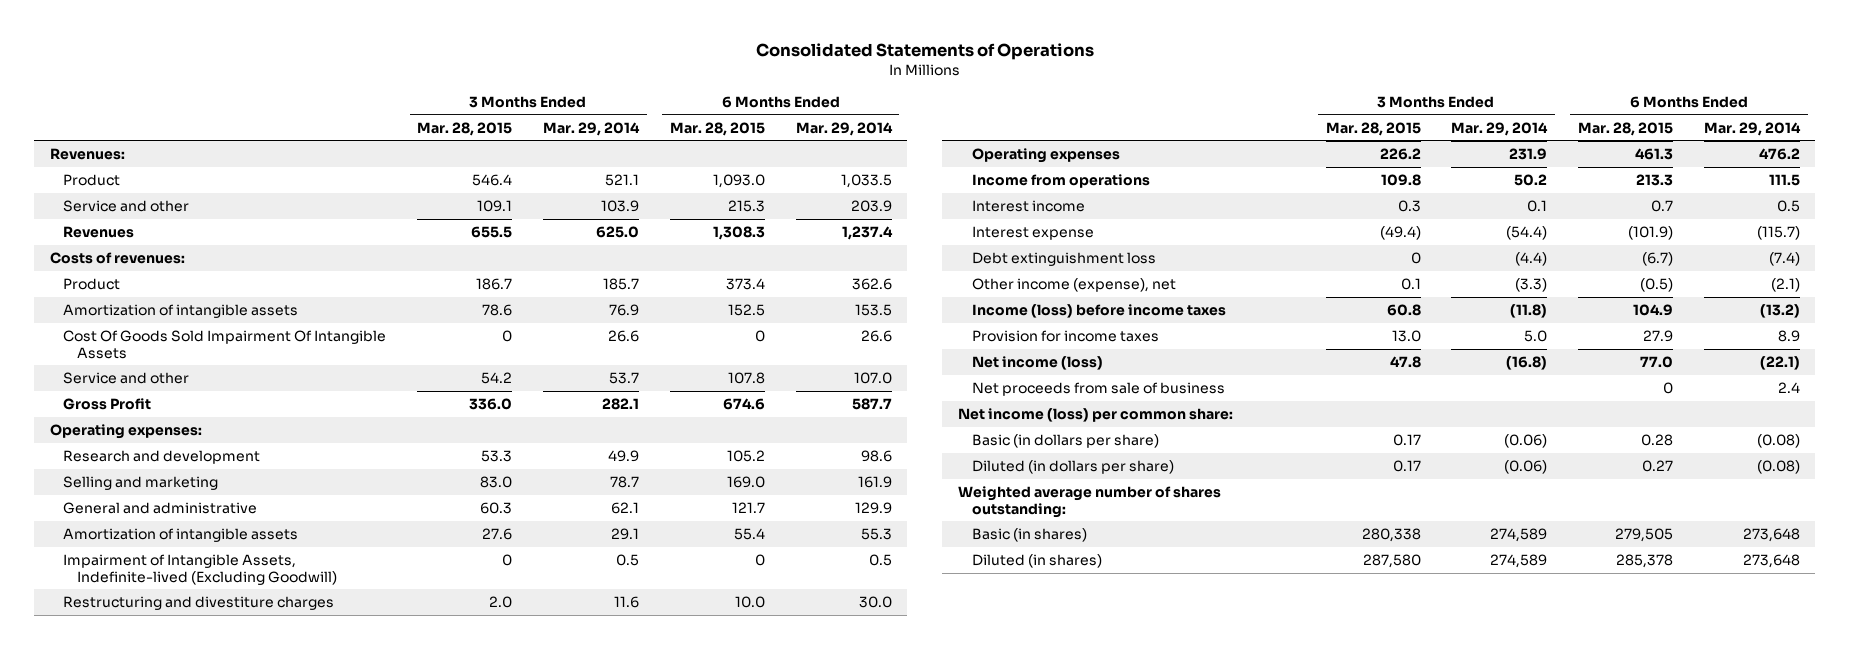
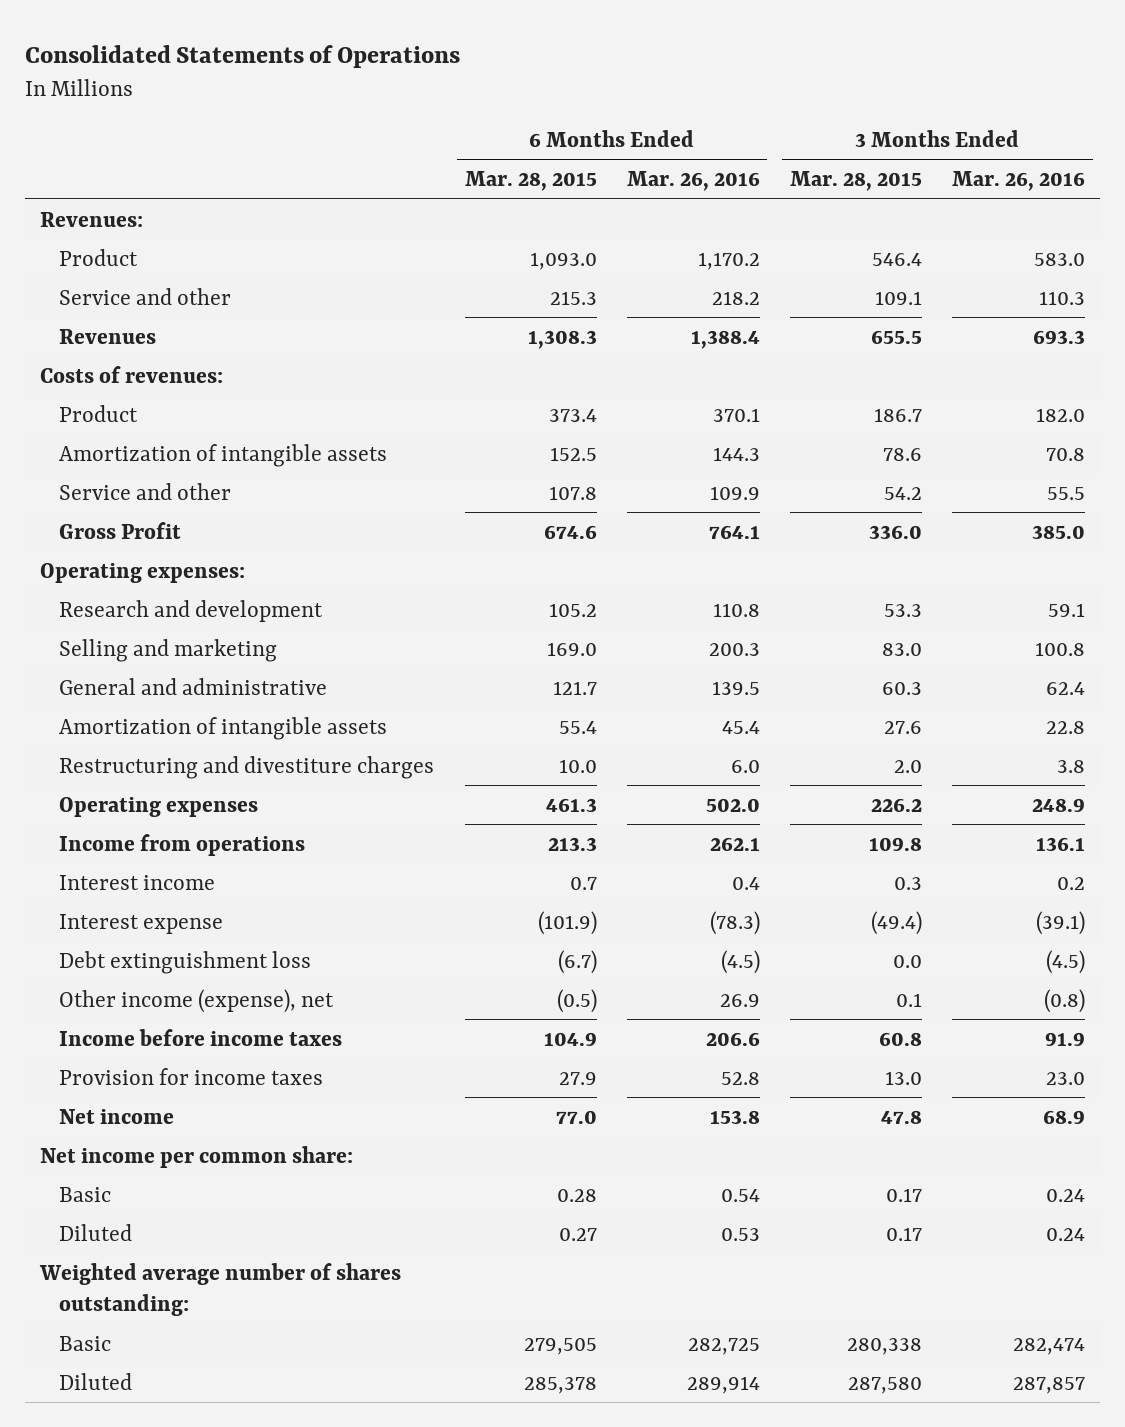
- | 3 Months Ended Mar. 28, 2015 | 3 Months Ended Mar. 29, 2014 | 6 Months Ended Mar. 28, 2015 | 6 Months Ended Mar. 29, 2014
+ | 6 Months Ended Mar. 28, 2015 | 6 Months Ended Mar. 26, 2016 | 3 Months Ended Mar. 28, 2015 | 3 Months Ended Mar. 26, 2016
- Cost Of Goods Sold Impairment Of Intangible Assets | 0 | 26.6 | 0 | 26.6
- Impairment of Intangible Assets, Indefinite-lived (Excluding Goodwill) | 0 | 0.5 | 0 | 0.5
- Debt extinguishment loss | 0 | (4.4) | (6.7) | (7.4)
+ Debt extinguishment loss | (6.7) | (4.5) | 0.0 | (4.5)
- Income (loss) before income taxes | 60.8 | (11.8) | 104.9 | (13.2)
+ Income before income taxes | 104.9 | 206.6 | 60.8 | 91.9
- Net income (loss) | 47.8 | (16.8) | 77.0 | (22.1)
- Net proceeds from sale of business | | | 0 | 2.4
- Net income (loss) per common share:
- Basic (in dollars per share) | 0.17 | (0.06) | 0.28 | (0.08)
- Diluted (in dollars per share) | 0.17 | (0.06) | 0.27 | (0.08)
+ Net income | 77.0 | 153.8 | 47.8 | 68.9
+ Net income per common share:
+ Basic | 0.28 | 0.54 | 0.17 | 0.24
+ Diluted | 0.27 | 0.53 | 0.17 | 0.24
- Basic (in shares) | 280,338 | 274,589 | 279,505 | 273,648
- Diluted (in shares) | 287,580 | 274,589 | 285,378 | 273,648
+ Basic | 279,505 | 282,725 | 280,338 | 282,474
+ Diluted | 285,378 | 289,914 | 287,580 | 287,857

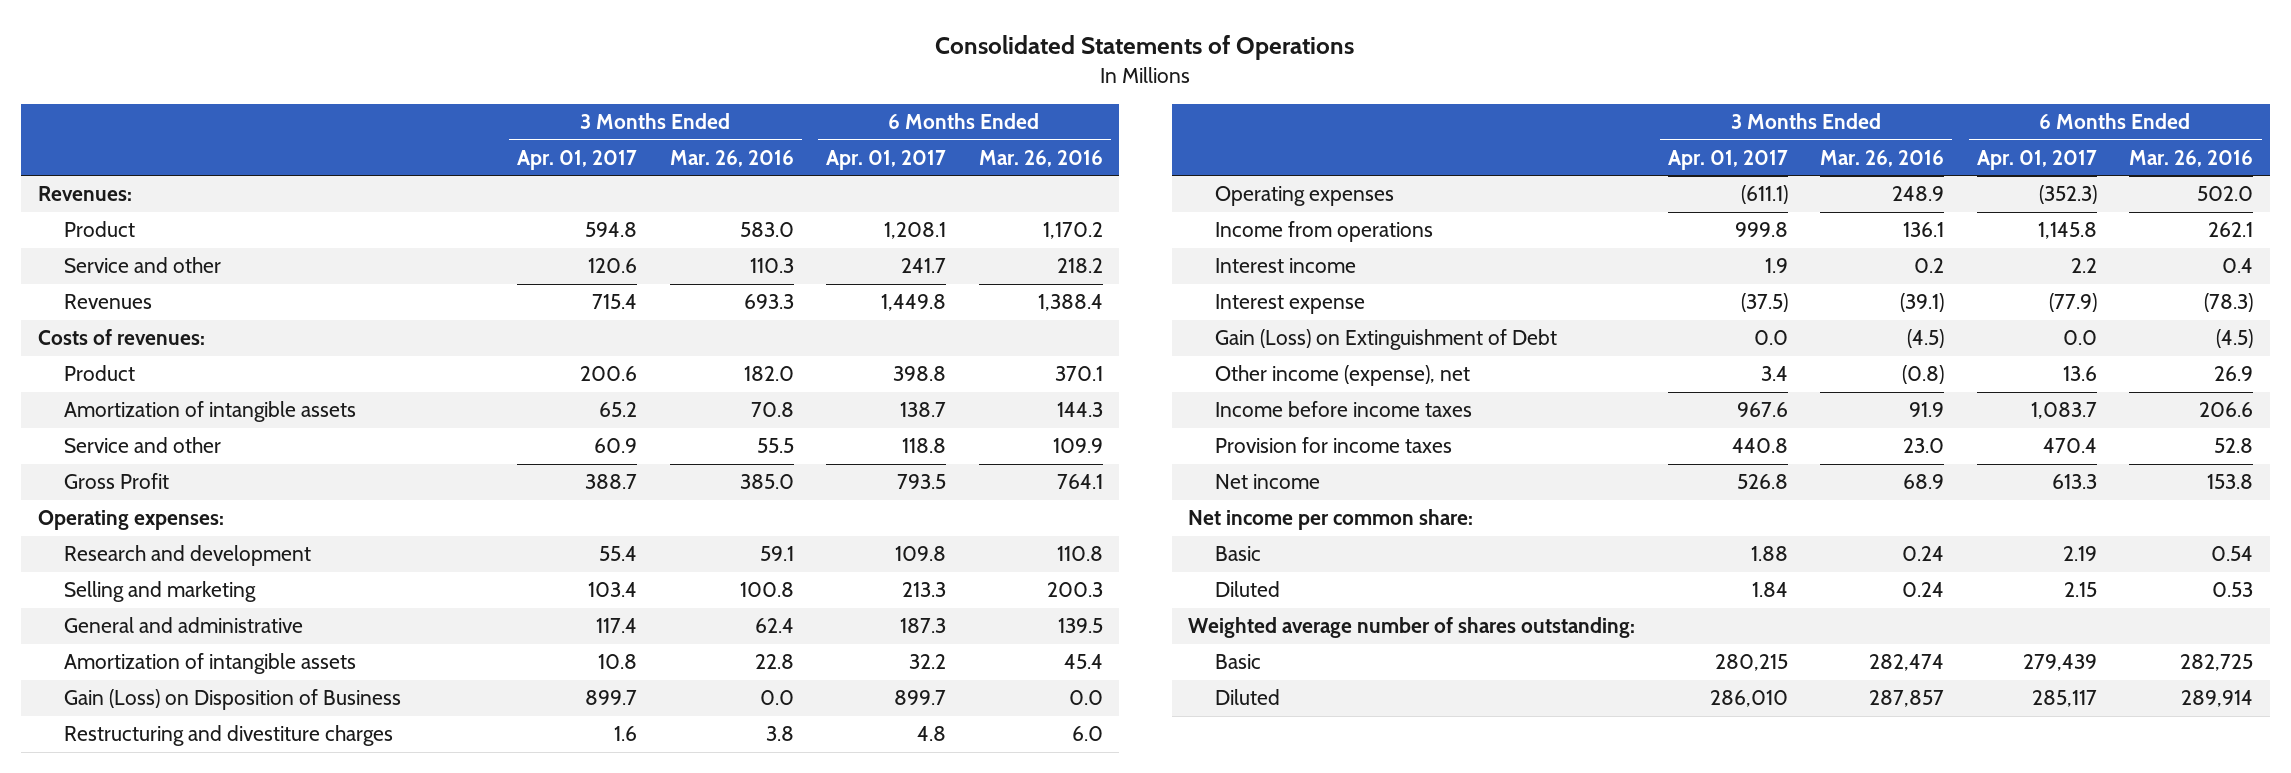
- | 6 Months Ended Mar. 28, 2015 | 6 Months Ended Mar. 26, 2016 | 3 Months Ended Mar. 28, 2015 | 3 Months Ended Mar. 26, 2016
+ | 3 Months Ended Apr. 01, 2017 | 3 Months Ended Mar. 26, 2016 | 6 Months Ended Apr. 01, 2017 | 6 Months Ended Mar. 26, 2016
+ Gain (Loss) on Disposition of Business | 899.7 | 0.0 | 899.7 | 0.0
- Debt extinguishment loss | (6.7) | (4.5) | 0.0 | (4.5)
+ Gain (Loss) on Extinguishment of Debt | 0.0 | (4.5) | 0.0 | (4.5)

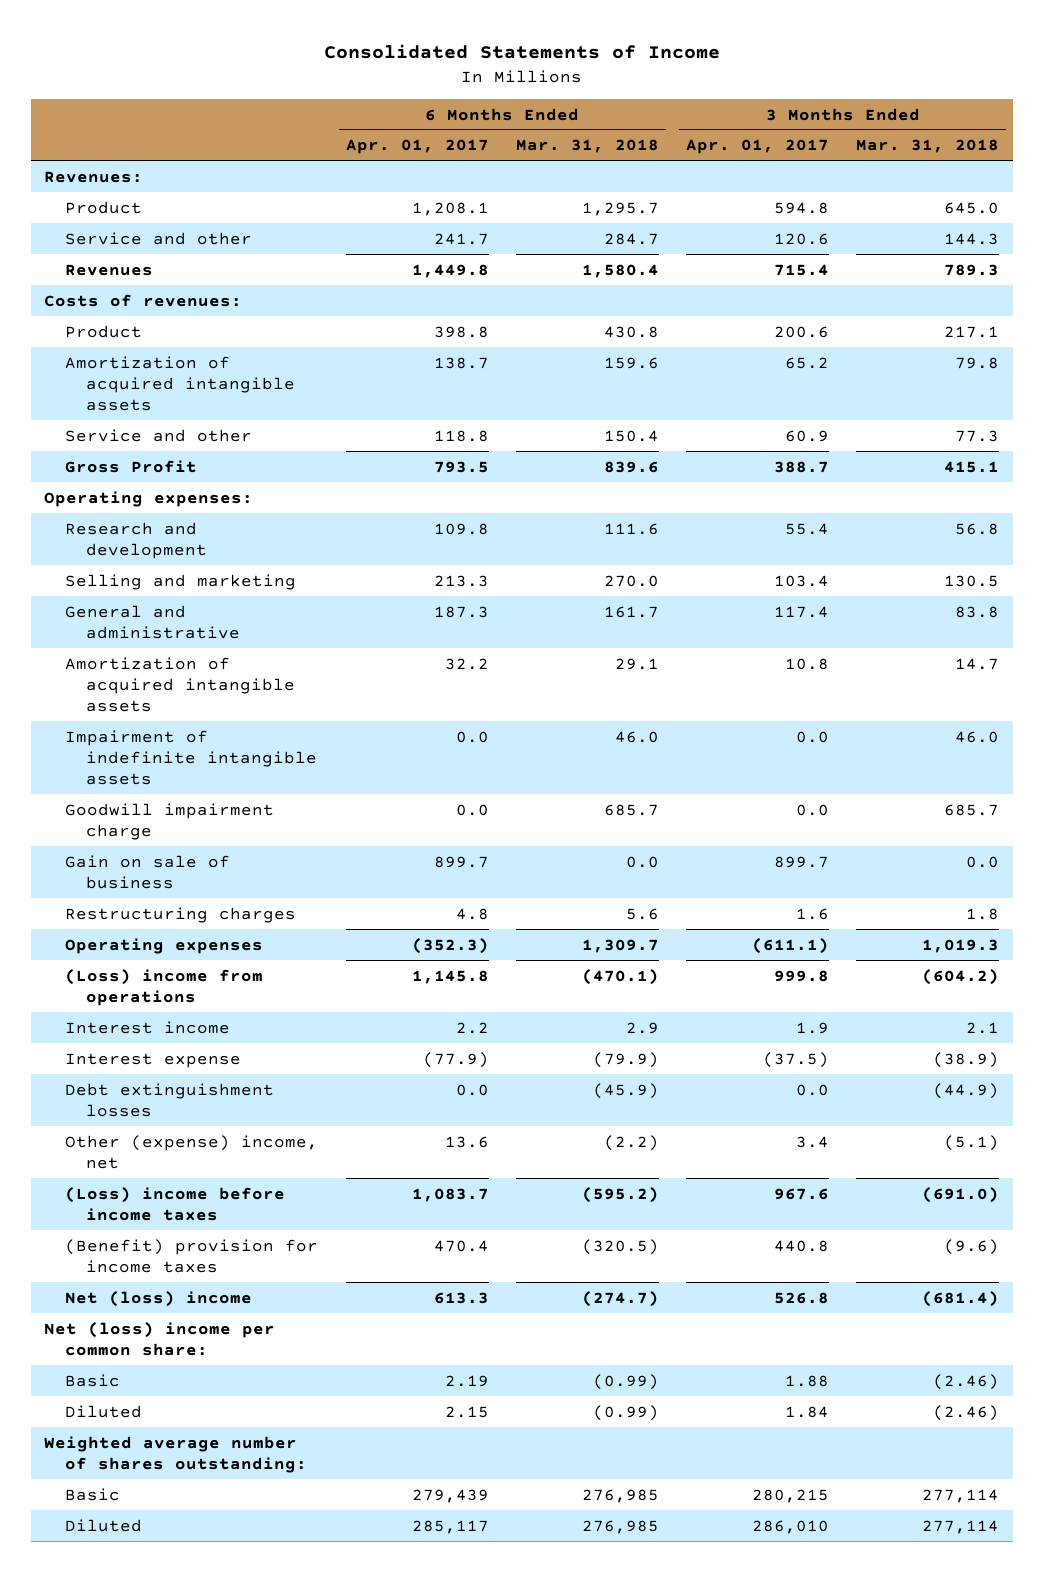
- Consolidated Statements of Operations
+ Consolidated Statements of Income
- | 3 Months Ended Apr. 01, 2017 | 3 Months Ended Mar. 26, 2016 | 6 Months Ended Apr. 01, 2017 | 6 Months Ended Mar. 26, 2016
+ | 6 Months Ended Apr. 01, 2017 | 6 Months Ended Mar. 31, 2018 | 3 Months Ended Apr. 01, 2017 | 3 Months Ended Mar. 31, 2018
- Amortization of intangible assets | 65.2 | 70.8 | 138.7 | 144.3
+ Amortization of acquired intangible assets | 138.7 | 159.6 | 65.2 | 79.8
- Amortization of intangible assets | 10.8 | 22.8 | 32.2 | 45.4
- Gain (Loss) on Disposition of Business | 899.7 | 0.0 | 899.7 | 0.0
- Restructuring and divestiture charges | 1.6 | 3.8 | 4.8 | 6.0
+ Amortization of acquired intangible assets | 32.2 | 29.1 | 10.8 | 14.7
+ Impairment of indefinite intangible assets | 0.0 | 46.0 | 0.0 | 46.0
+ Goodwill impairment charge | 0.0 | 685.7 | 0.0 | 685.7
+ Gain on sale of business | 899.7 | 0.0 | 899.7 | 0.0
+ Restructuring charges | 4.8 | 5.6 | 1.6 | 1.8
- Income from operations | 999.8 | 136.1 | 1,145.8 | 262.1
+ (Loss) income from operations | 1,145.8 | (470.1) | 999.8 | (604.2)
- Gain (Loss) on Extinguishment of Debt | 0.0 | (4.5) | 0.0 | (4.5)
- Other income (expense), net | 3.4 | (0.8) | 13.6 | 26.9
- Income before income taxes | 967.6 | 91.9 | 1,083.7 | 206.6
- Provision for income taxes | 440.8 | 23.0 | 470.4 | 52.8
- Net income | 526.8 | 68.9 | 613.3 | 153.8
- Net income per common share:
+ Debt extinguishment losses | 0.0 | (45.9) | 0.0 | (44.9)
+ Other (expense) income, net | 13.6 | (2.2) | 3.4 | (5.1)
+ (Loss) income before income taxes | 1,083.7 | (595.2) | 967.6 | (691.0)
+ (Benefit) provision for income taxes | 470.4 | (320.5) | 440.8 | (9.6)
+ Net (loss) income | 613.3 | (274.7) | 526.8 | (681.4)
+ Net (loss) income per common share:

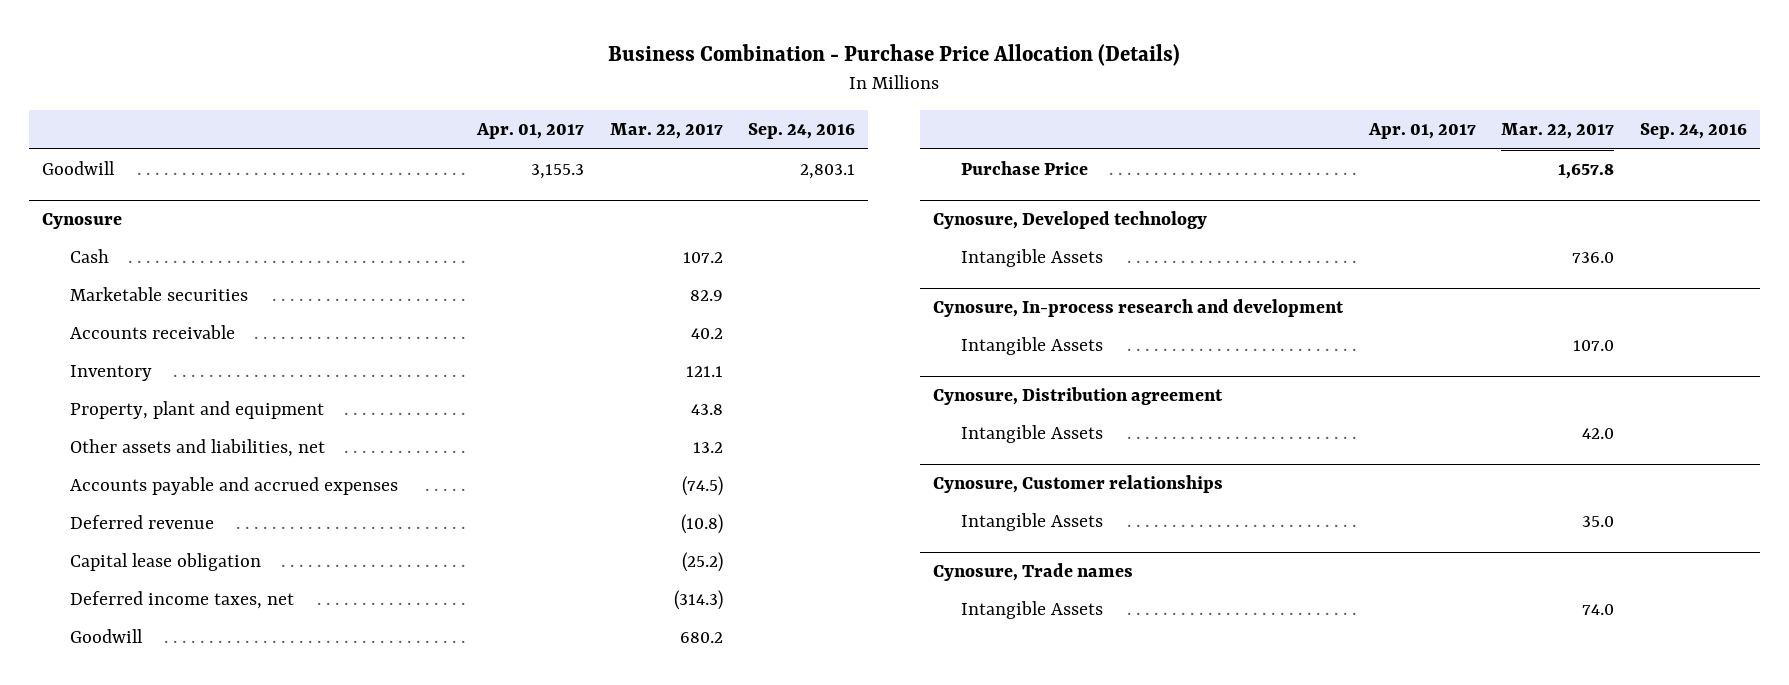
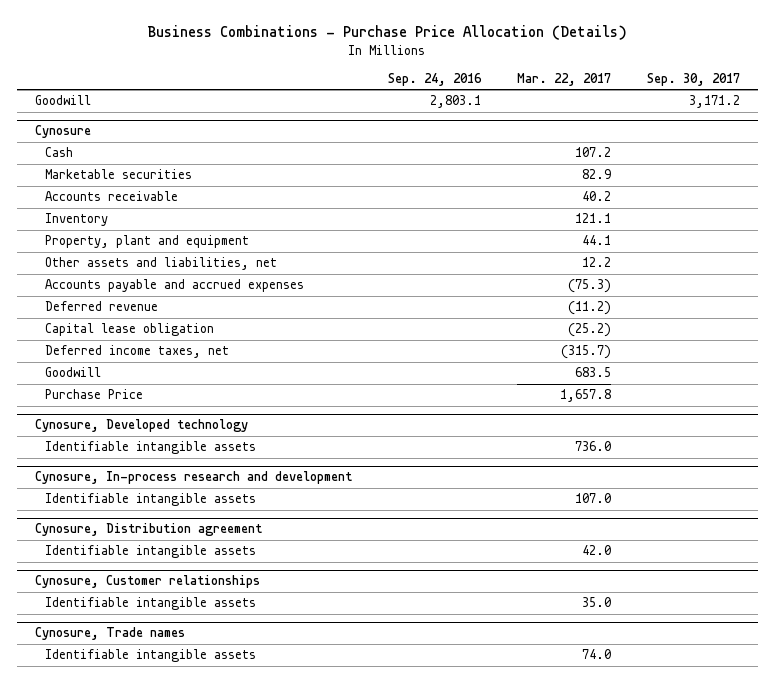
- Business Combination - Purchase Price Allocation (Details)
+ Business Combinations - Purchase Price Allocation (Details)
- | Apr. 01, 2017 | Mar. 22, 2017 | Sep. 24, 2016
+ | Sep. 24, 2016 | Mar. 22, 2017 | Sep. 30, 2017
@ Cynosure
- Property, plant and equipment | | 43.8 |
- Other assets and liabilities, net | | 13.2 |
- Accounts payable and accrued expenses | | (74.5) |
- Deferred revenue | | (10.8) |
+ Property, plant and equipment | | 44.1 |
+ Other assets and liabilities, net | | 12.2 |
+ Accounts payable and accrued expenses | | (75.3) |
+ Deferred revenue | | (11.2) |
- Deferred income taxes, net | | (314.3) |
- Goodwill | | 680.2 |
+ Deferred income taxes, net | | (315.7) |
+ Goodwill | | 683.5 |
@ Cynosure, Developed technology
- Intangible Assets | | 736.0 |
+ Identifiable intangible assets | | 736.0 |
@ Cynosure, In-process research and development
- Intangible Assets | | 107.0 |
+ Identifiable intangible assets | | 107.0 |
@ Cynosure, Distribution agreement
- Intangible Assets | | 42.0 |
+ Identifiable intangible assets | | 42.0 |
@ Cynosure, Customer relationships
- Intangible Assets | | 35.0 |
+ Identifiable intangible assets | | 35.0 |
@ Cynosure, Trade names
- Intangible Assets | | 74.0 |
+ Identifiable intangible assets | | 74.0 |

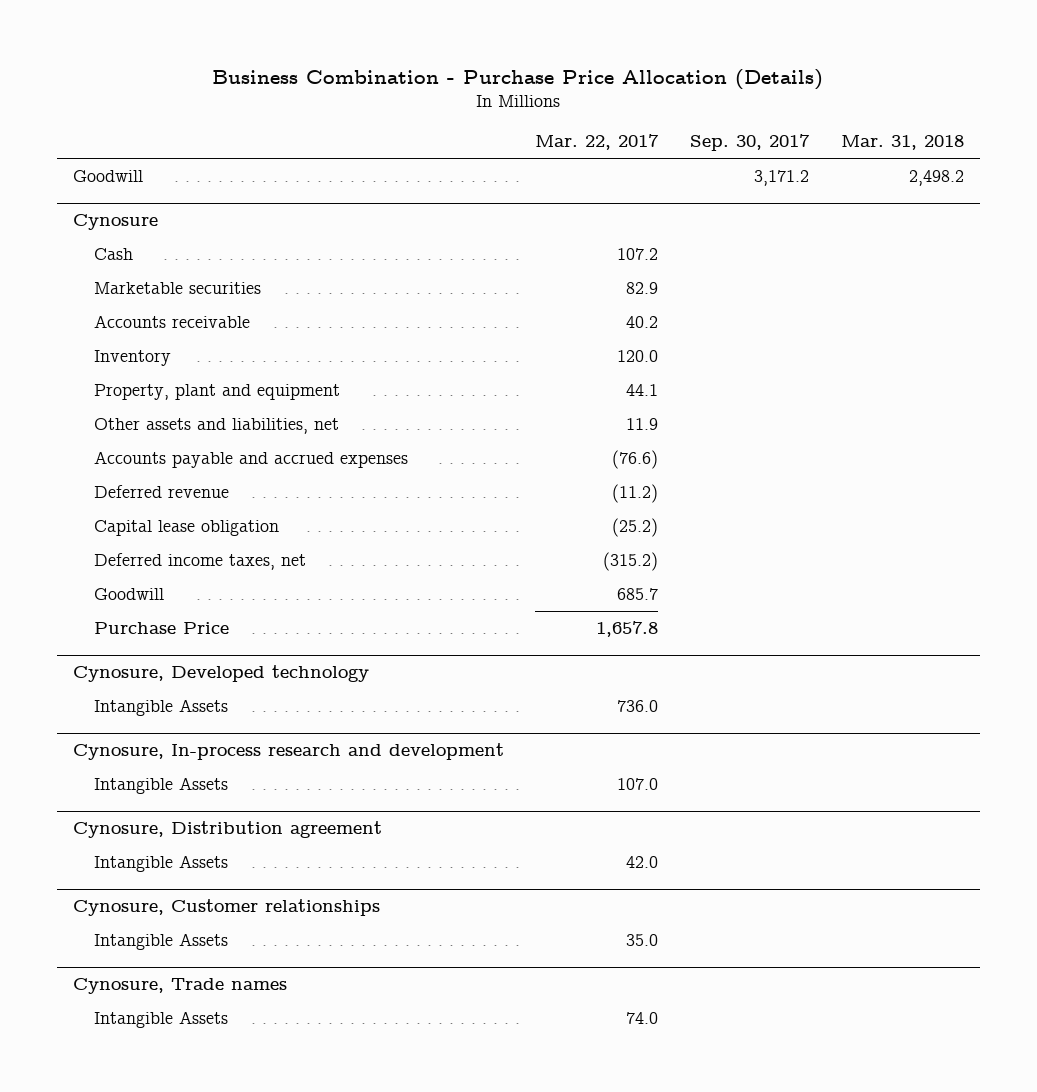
- Business Combinations - Purchase Price Allocation (Details)
+ Business Combination - Purchase Price Allocation (Details)
- | Sep. 24, 2016 | Mar. 22, 2017 | Sep. 30, 2017
+ | Mar. 22, 2017 | Sep. 30, 2017 | Mar. 31, 2018
@ Cynosure
- Inventory | | 121.1 |
+ Inventory | 120.0 | |
- Other assets and liabilities, net | | 12.2 |
- Accounts payable and accrued expenses | | (75.3) |
+ Other assets and liabilities, net | 11.9 | |
+ Accounts payable and accrued expenses | (76.6) | |
- Deferred income taxes, net | | (315.7) |
- Goodwill | | 683.5 |
+ Deferred income taxes, net | (315.2) | |
+ Goodwill | 685.7 | |
@ Cynosure, Developed technology
- Identifiable intangible assets | | 736.0 |
+ Intangible Assets | 736.0 | |
@ Cynosure, In-process research and development
- Identifiable intangible assets | | 107.0 |
+ Intangible Assets | 107.0 | |
@ Cynosure, Distribution agreement
- Identifiable intangible assets | | 42.0 |
+ Intangible Assets | 42.0 | |
@ Cynosure, Customer relationships
- Identifiable intangible assets | | 35.0 |
+ Intangible Assets | 35.0 | |
@ Cynosure, Trade names
- Identifiable intangible assets | | 74.0 |
+ Intangible Assets | 74.0 | |

